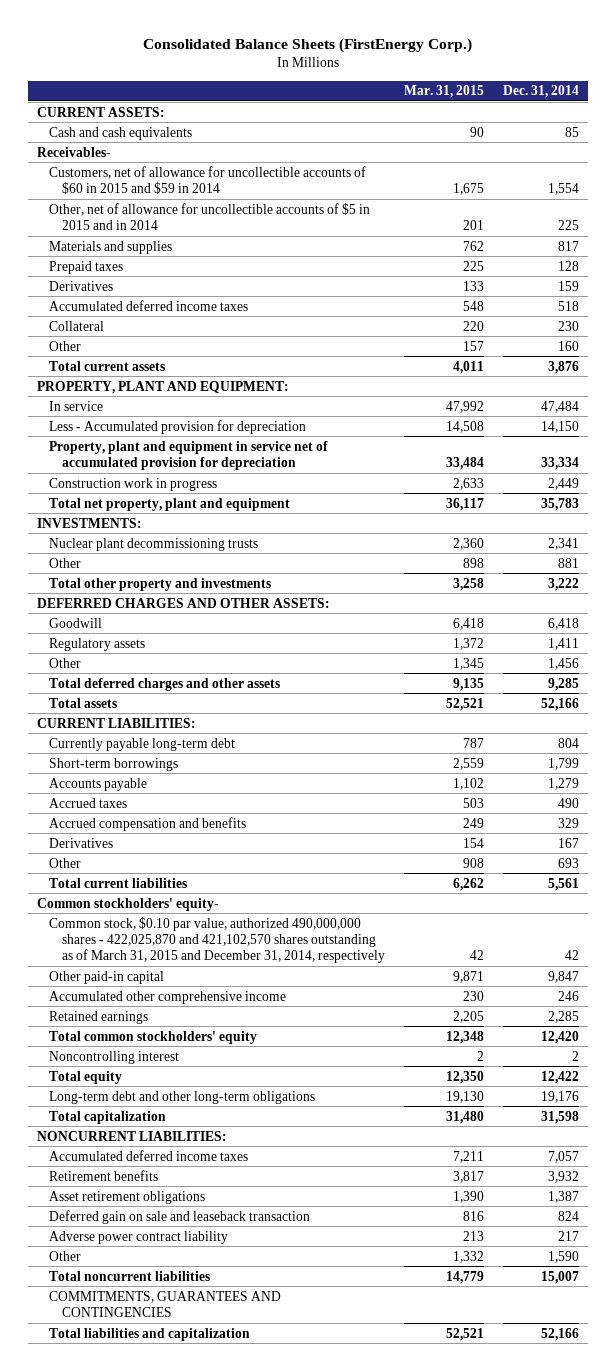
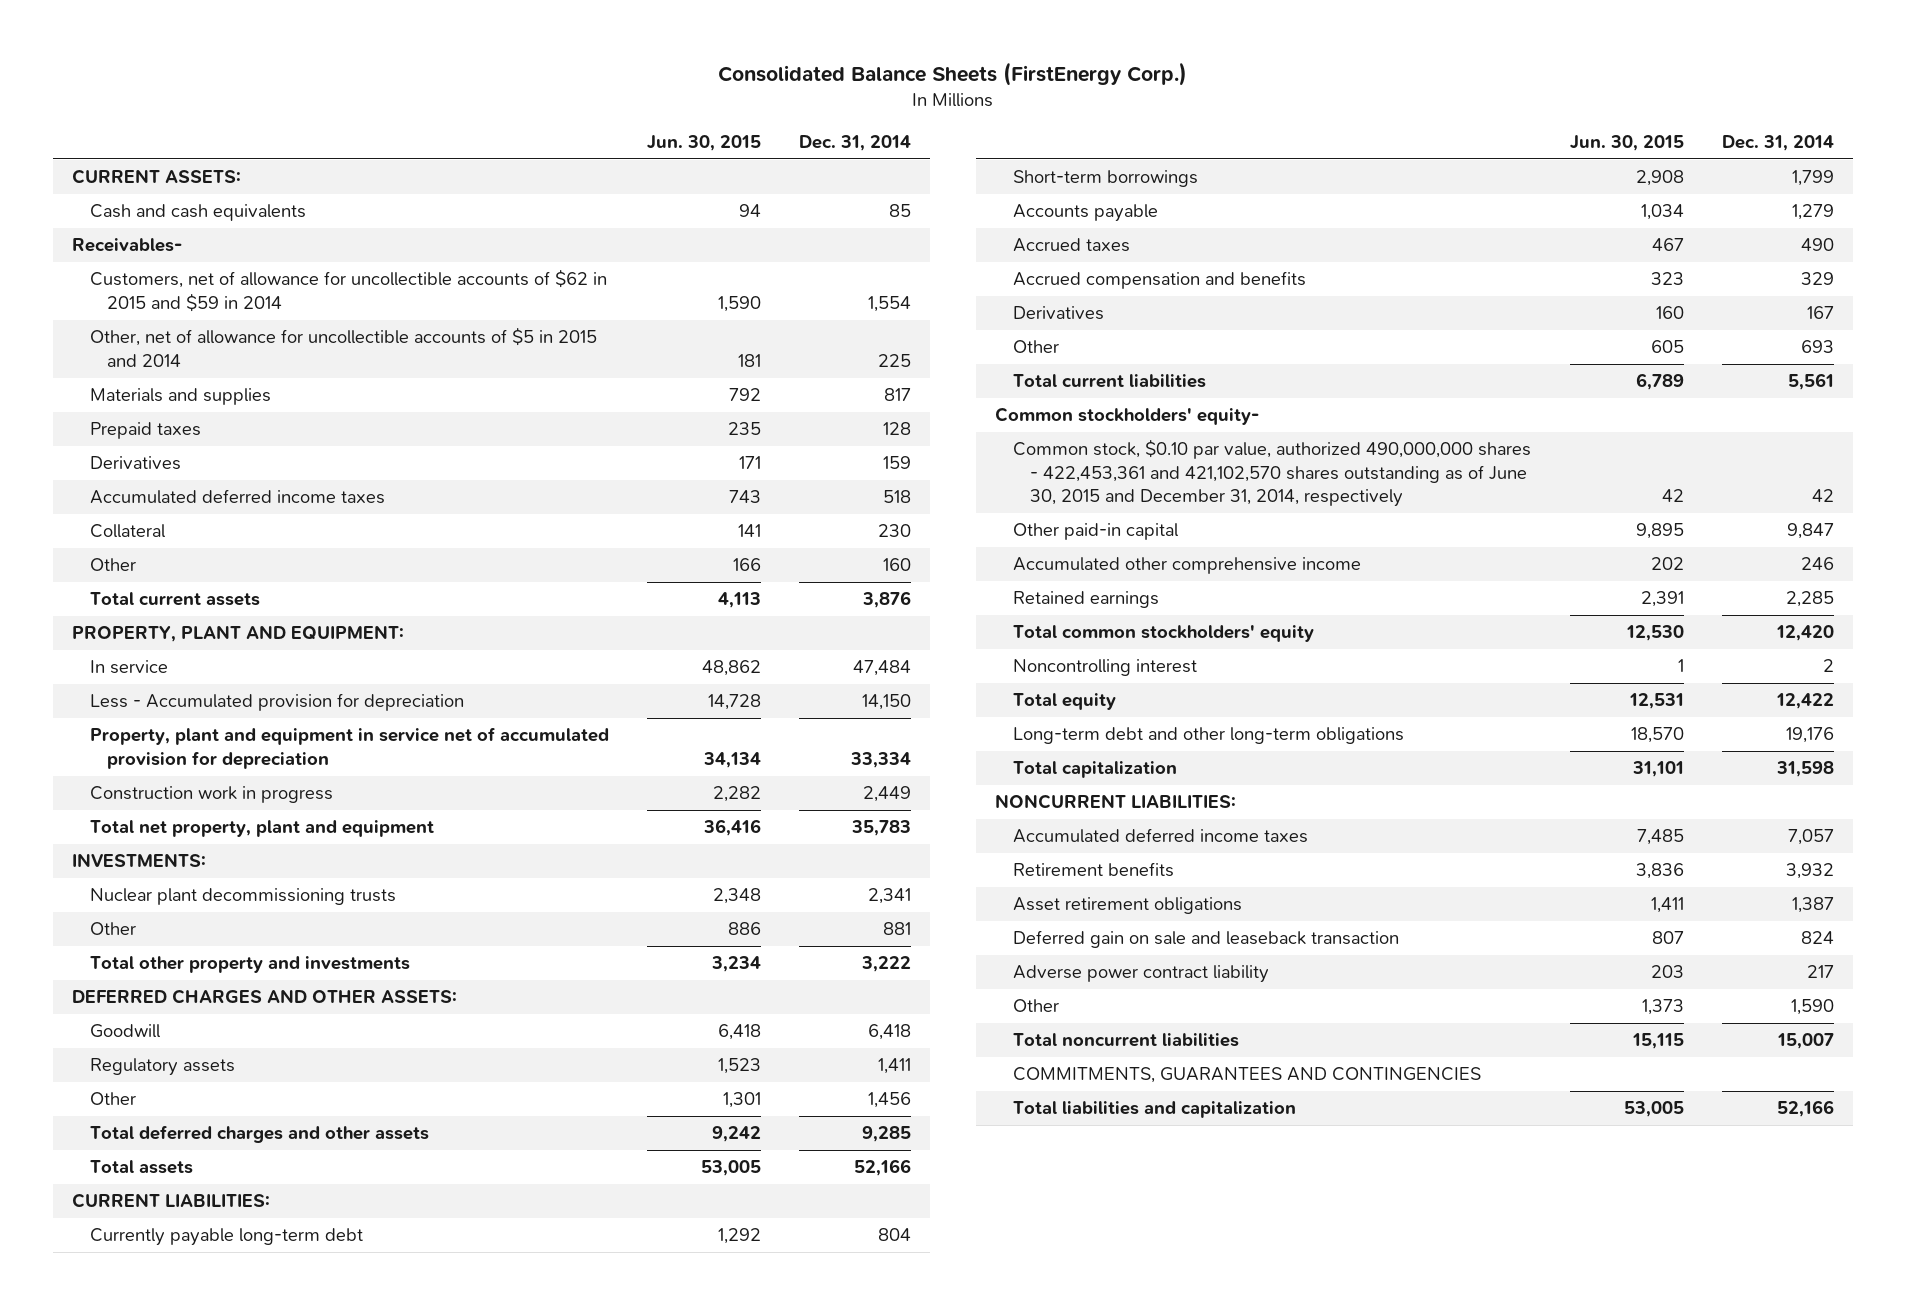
- | Mar. 31, 2015 | Dec. 31, 2014
+ | Jun. 30, 2015 | Dec. 31, 2014
- Customers, net of allowance for uncollectible accounts of $60 in 2015 and $59 in 2014 | 1,675 | 1,554
- Other, net of allowance for uncollectible accounts of $5 in 2015 and in 2014 | 201 | 225
+ Customers, net of allowance for uncollectible accounts of $62 in 2015 and $59 in 2014 | 1,590 | 1,554
+ Other, net of allowance for uncollectible accounts of $5 in 2015 and 2014 | 181 | 225
- Common stock, $0.10 par value, authorized 490,000,000 shares - 422,025,870 and 421,102,570 shares outstanding as of March 31, 2015 and December 31, 2014, respectively | 42 | 42
+ Common stock, $0.10 par value, authorized 490,000,000 shares - 422,453,361 and 421,102,570 shares outstanding as of June 30, 2015 and December 31, 2014, respectively | 42 | 42

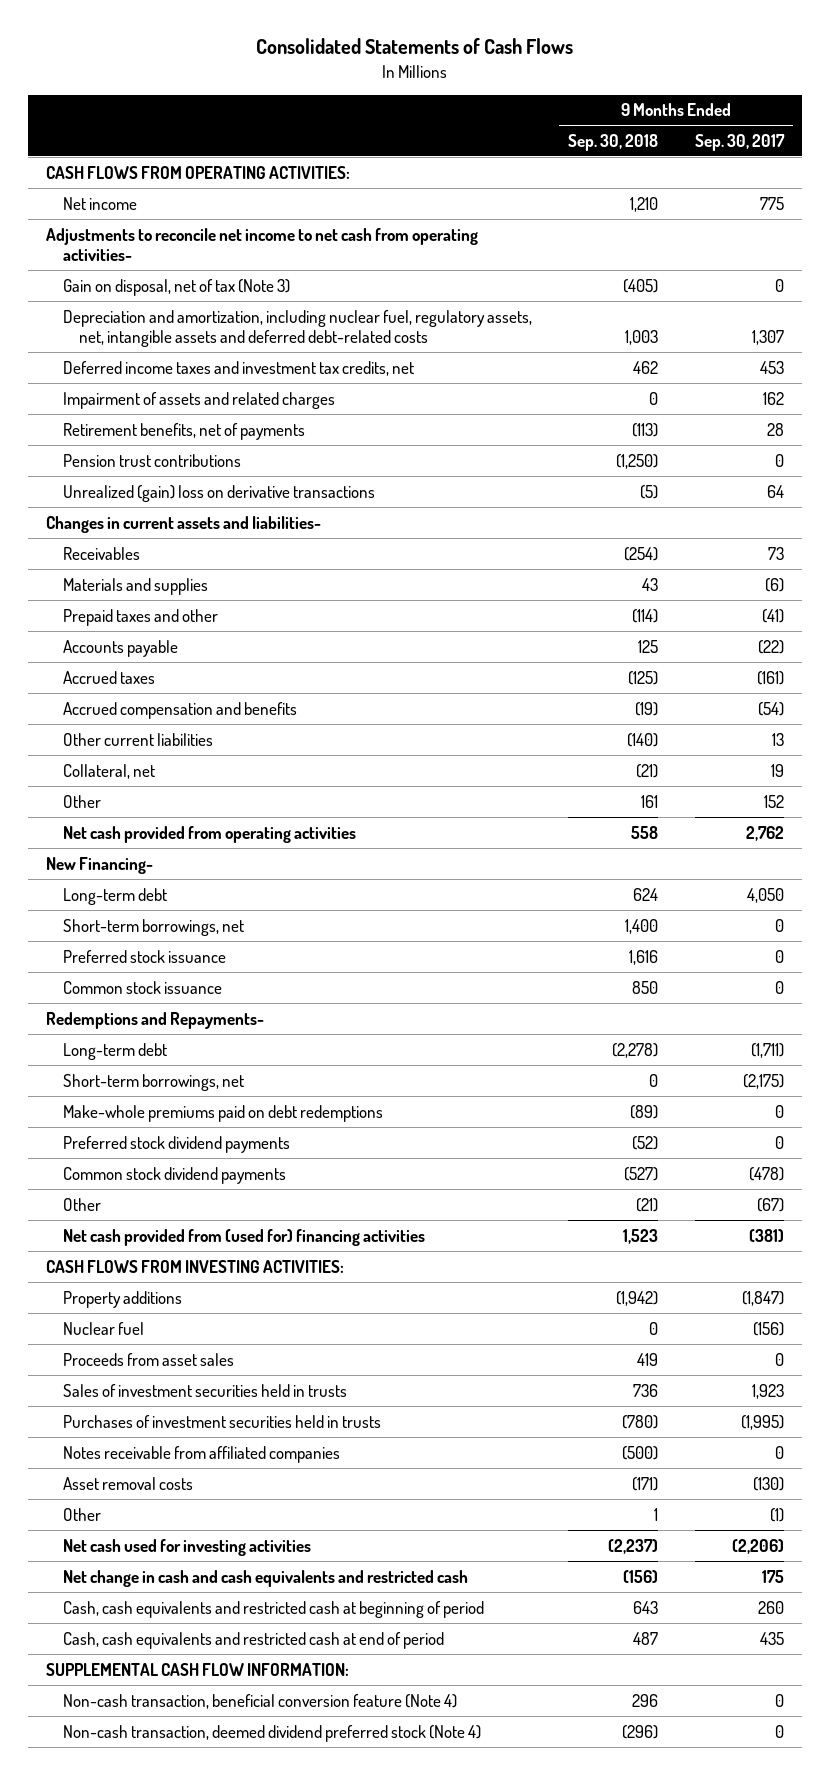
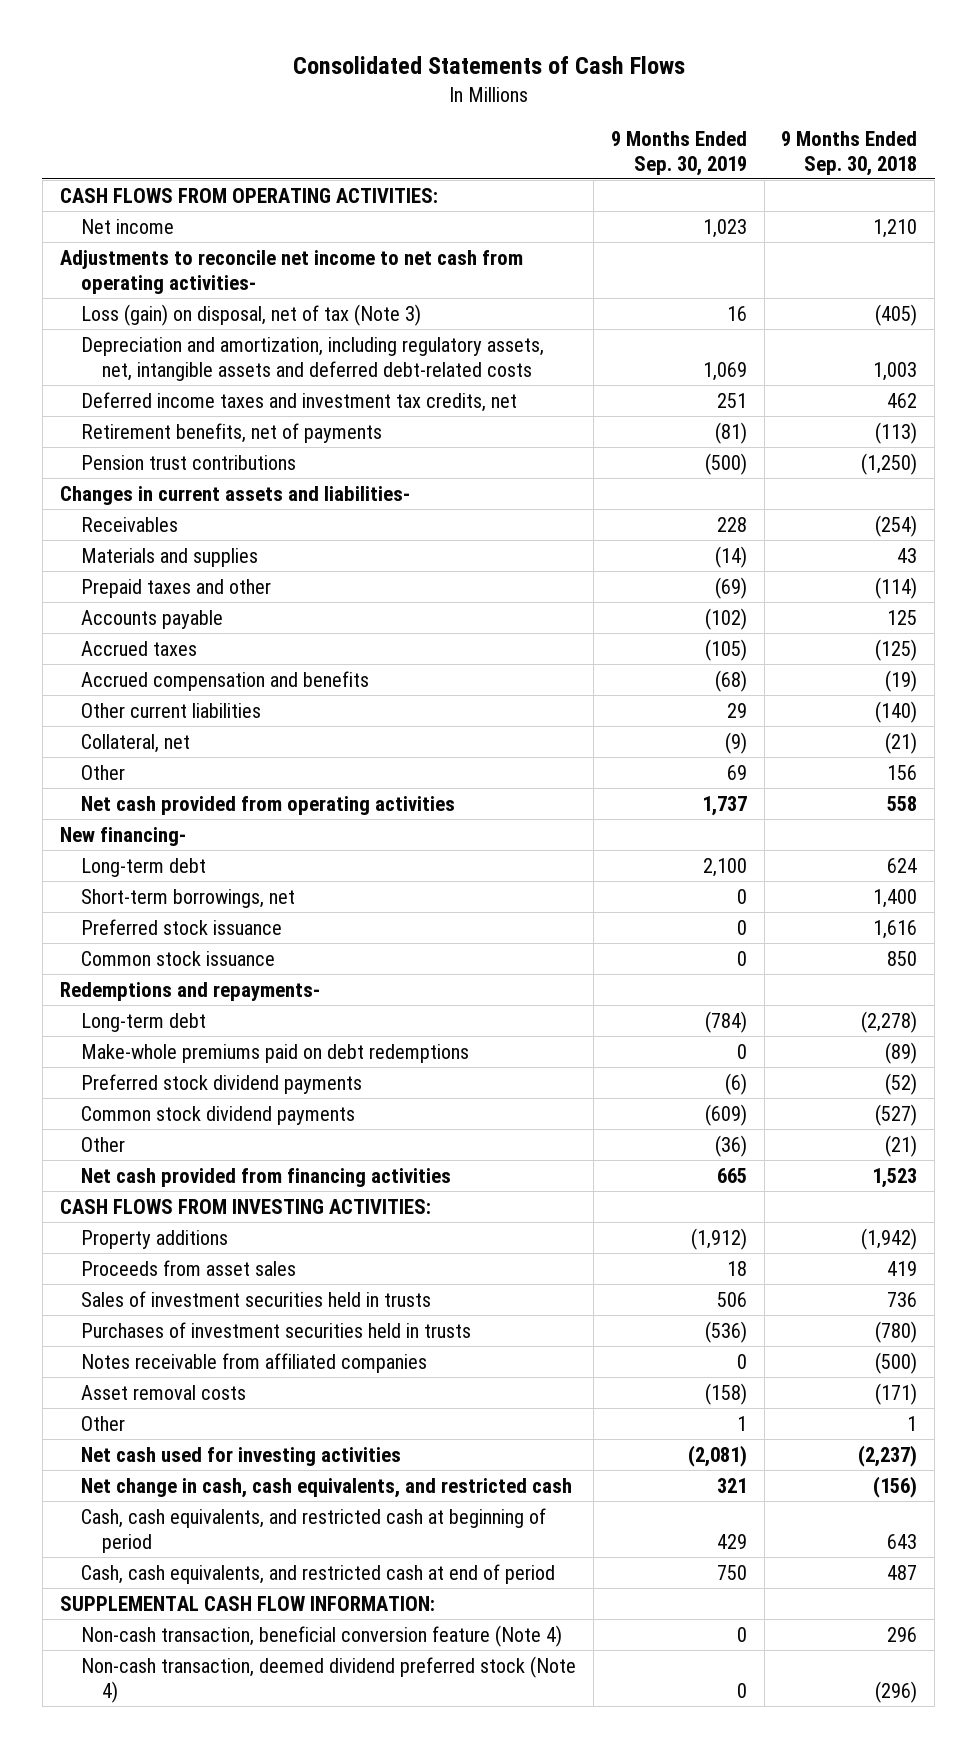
- | 9 Months Ended Sep. 30, 2018 | 9 Months Ended Sep. 30, 2017
+ | 9 Months Ended Sep. 30, 2019 | 9 Months Ended Sep. 30, 2018
- Gain on disposal, net of tax (Note 3) | (405) | 0
- Depreciation and amortization, including nuclear fuel, regulatory assets, net, intangible assets and deferred debt-related costs | 1,003 | 1,307
+ Loss (gain) on disposal, net of tax (Note 3) | 16 | (405)
+ Depreciation and amortization, including regulatory assets, net, intangible assets and deferred debt-related costs | 1,069 | 1,003
- Impairment of assets and related charges | 0 | 162
- Unrealized (gain) loss on derivative transactions | (5) | 64
- Other | 161 | 152
+ Other | 69 | 156
- New Financing-
+ New financing-
- Redemptions and Repayments-
+ Redemptions and repayments-
- Short-term borrowings, net | 0 | (2,175)
- Net cash provided from (used for) financing activities | 1,523 | (381)
+ Net cash provided from financing activities | 665 | 1,523
- Nuclear fuel | 0 | (156)
- Net change in cash and cash equivalents and restricted cash | (156) | 175
- Cash, cash equivalents and restricted cash at beginning of period | 643 | 260
- Cash, cash equivalents and restricted cash at end of period | 487 | 435
+ Net change in cash, cash equivalents, and restricted cash | 321 | (156)
+ Cash, cash equivalents, and restricted cash at beginning of period | 429 | 643
+ Cash, cash equivalents, and restricted cash at end of period | 750 | 487

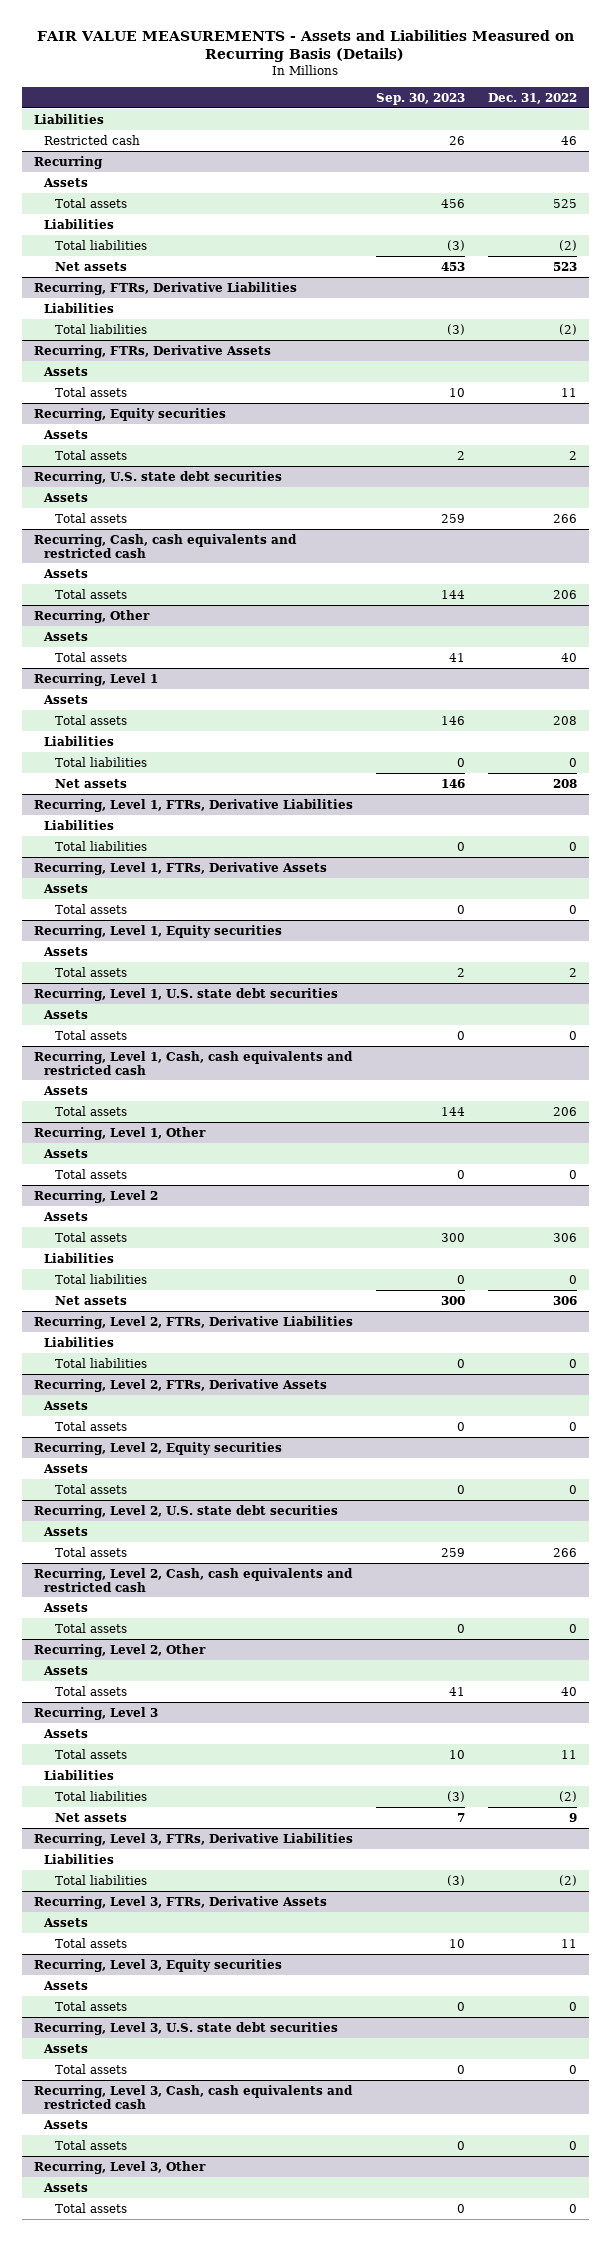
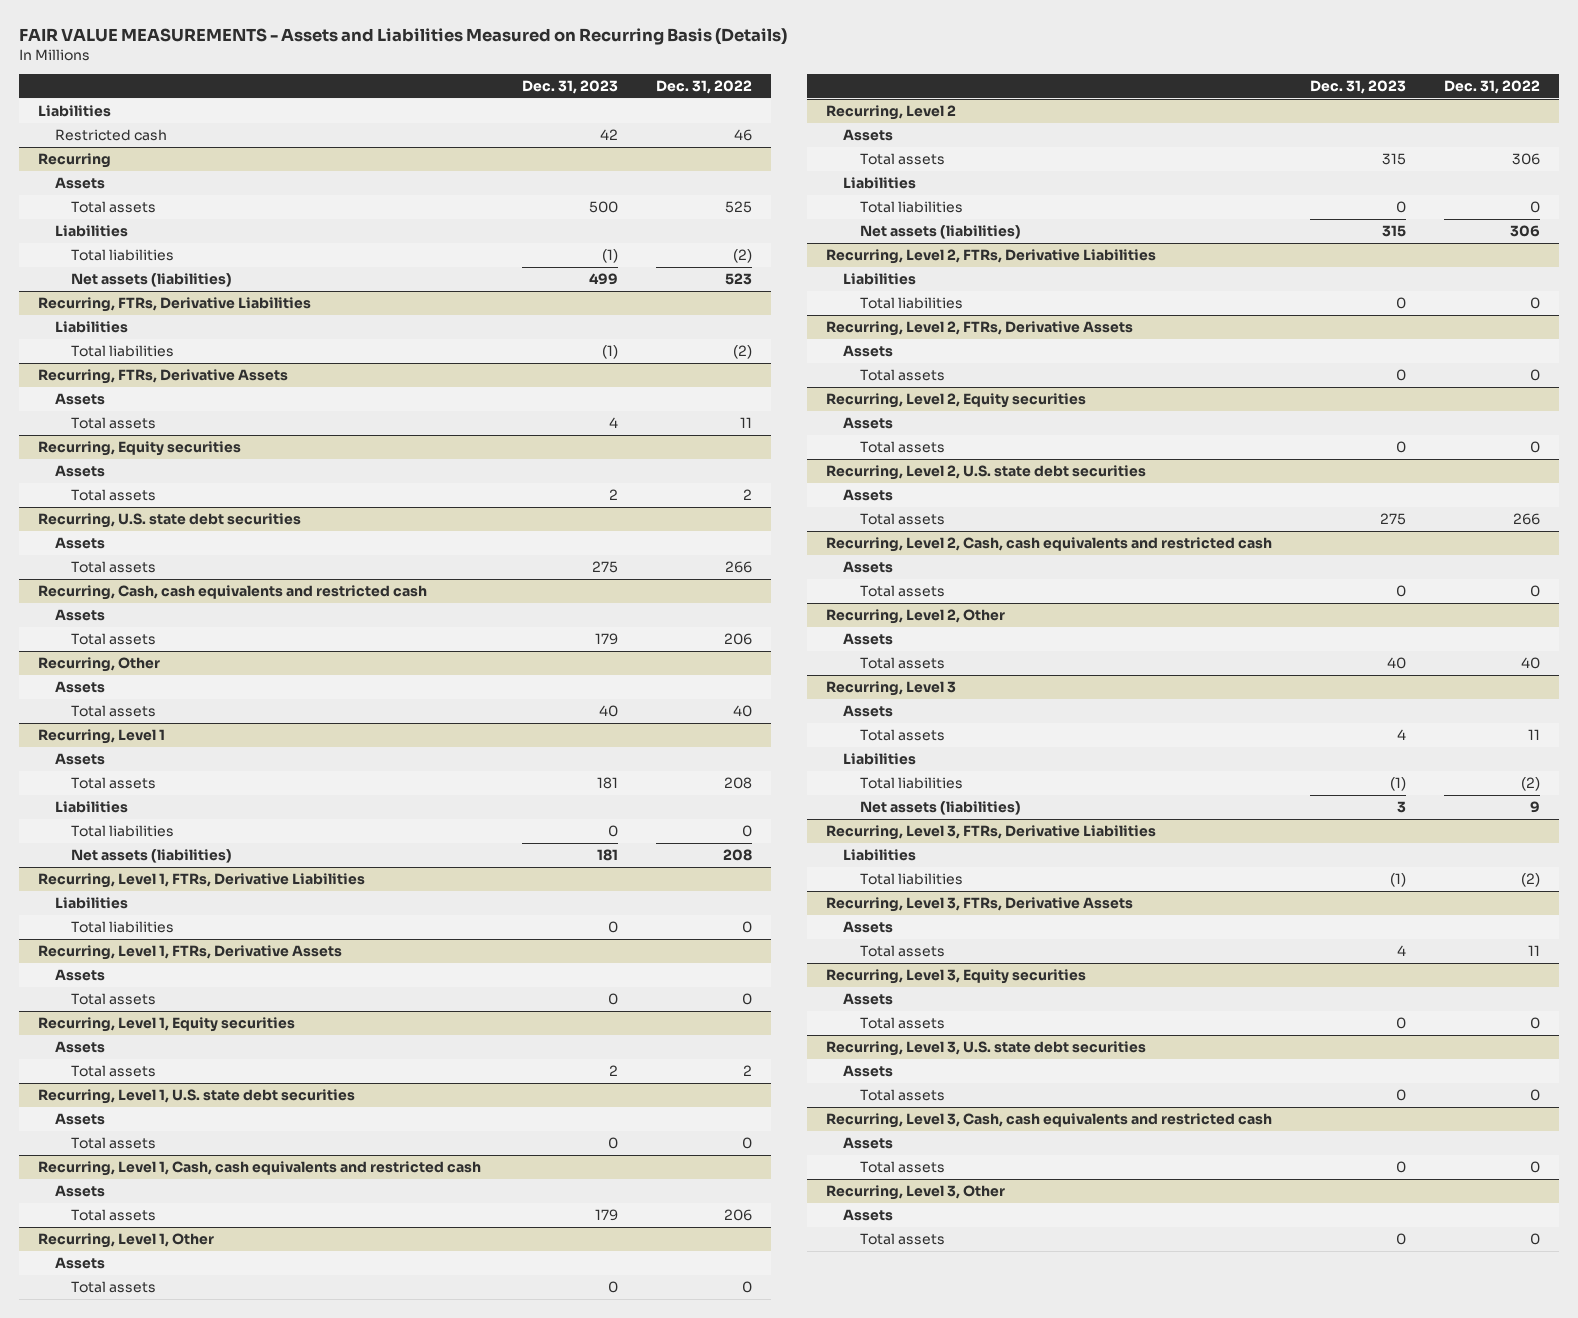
- | Sep. 30, 2023 | Dec. 31, 2022
+ | Dec. 31, 2023 | Dec. 31, 2022
@ Recurring
- Net assets | 453 | 523
+ Net assets (liabilities) | 499 | 523
@ Recurring, Level 1
- Net assets | 146 | 208
+ Net assets (liabilities) | 181 | 208
@ Recurring, Level 2
- Net assets | 300 | 306
+ Net assets (liabilities) | 315 | 306
@ Recurring, Level 3
- Net assets | 7 | 9
+ Net assets (liabilities) | 3 | 9

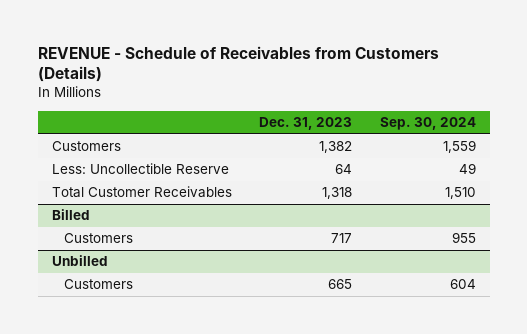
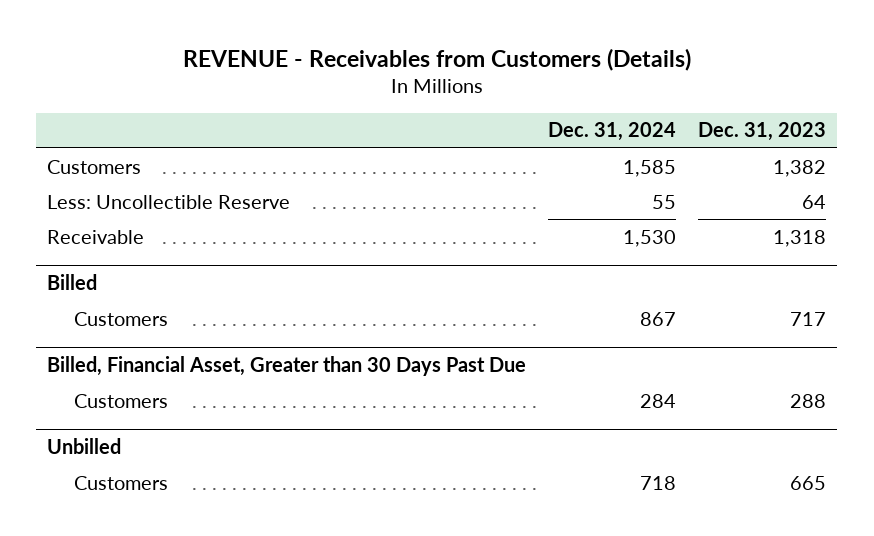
- REVENUE - Schedule of Receivables from Customers (Details)
+ REVENUE - Receivables from Customers (Details)
- | Dec. 31, 2023 | Sep. 30, 2024
+ | Dec. 31, 2024 | Dec. 31, 2023
- Total Customer Receivables | 1,318 | 1,510
+ Receivable | 1,530 | 1,318
+ Billed, Financial Asset, Greater than 30 Days Past Due
+ Customers | 284 | 288

